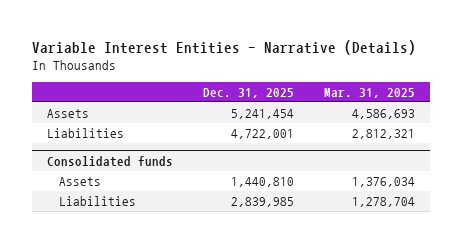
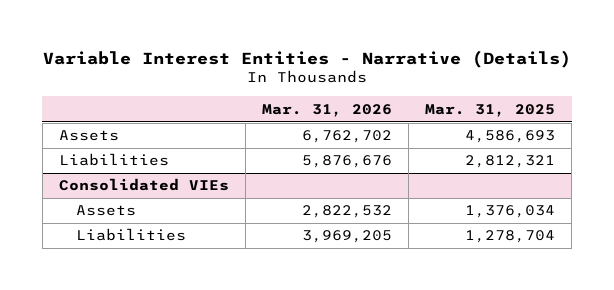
- | Dec. 31, 2025 | Mar. 31, 2025
+ | Mar. 31, 2026 | Mar. 31, 2025
- Consolidated funds
+ Consolidated VIEs

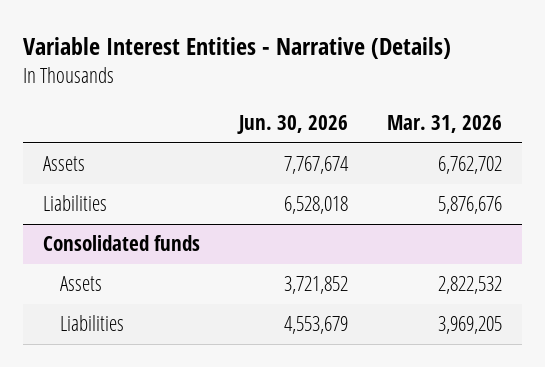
- | Mar. 31, 2026 | Mar. 31, 2025
+ | Jun. 30, 2026 | Mar. 31, 2026
- Consolidated VIEs
+ Consolidated funds

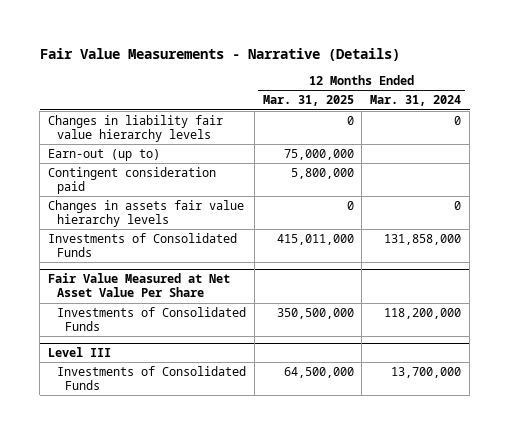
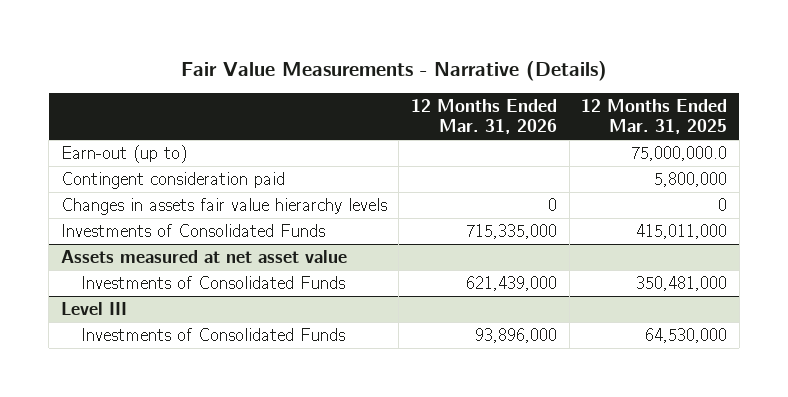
- | 12 Months Ended Mar. 31, 2025 | 12 Months Ended Mar. 31, 2024
+ | 12 Months Ended Mar. 31, 2026 | 12 Months Ended Mar. 31, 2025
- Changes in liability fair value hierarchy levels | 0 | 0
- Earn-out (up to) | 75,000,000 |
+ Earn-out (up to) | | 75,000,000.0
- Fair Value Measured at Net Asset Value Per Share
- Investments of Consolidated Funds | 350,500,000 | 118,200,000
+ Assets measured at net asset value
+ Investments of Consolidated Funds | 621,439,000 | 350,481,000
@ Level III
- Investments of Consolidated Funds | 64,500,000 | 13,700,000
+ Investments of Consolidated Funds | 93,896,000 | 64,530,000

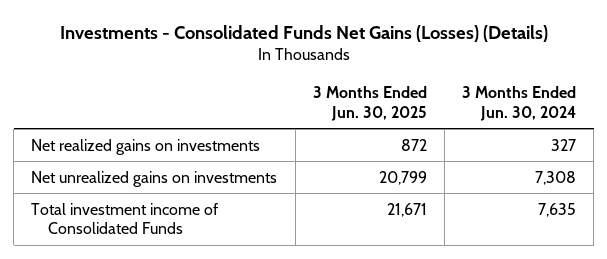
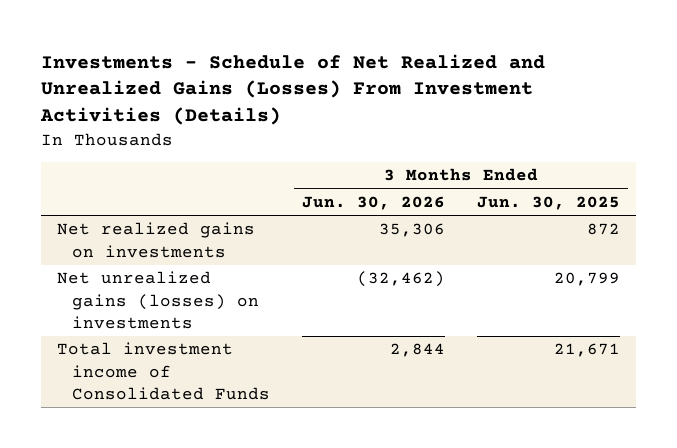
- Investments - Consolidated Funds Net Gains (Losses) (Details)
+ Investments - Schedule of Net Realized and Unrealized Gains (Losses) From Investment Activities (Details)
- | 3 Months Ended Jun. 30, 2025 | 3 Months Ended Jun. 30, 2024
+ | 3 Months Ended Jun. 30, 2026 | 3 Months Ended Jun. 30, 2025
- Net unrealized gains on investments | 20,799 | 7,308
+ Net unrealized gains (losses) on investments | (32,462) | 20,799

